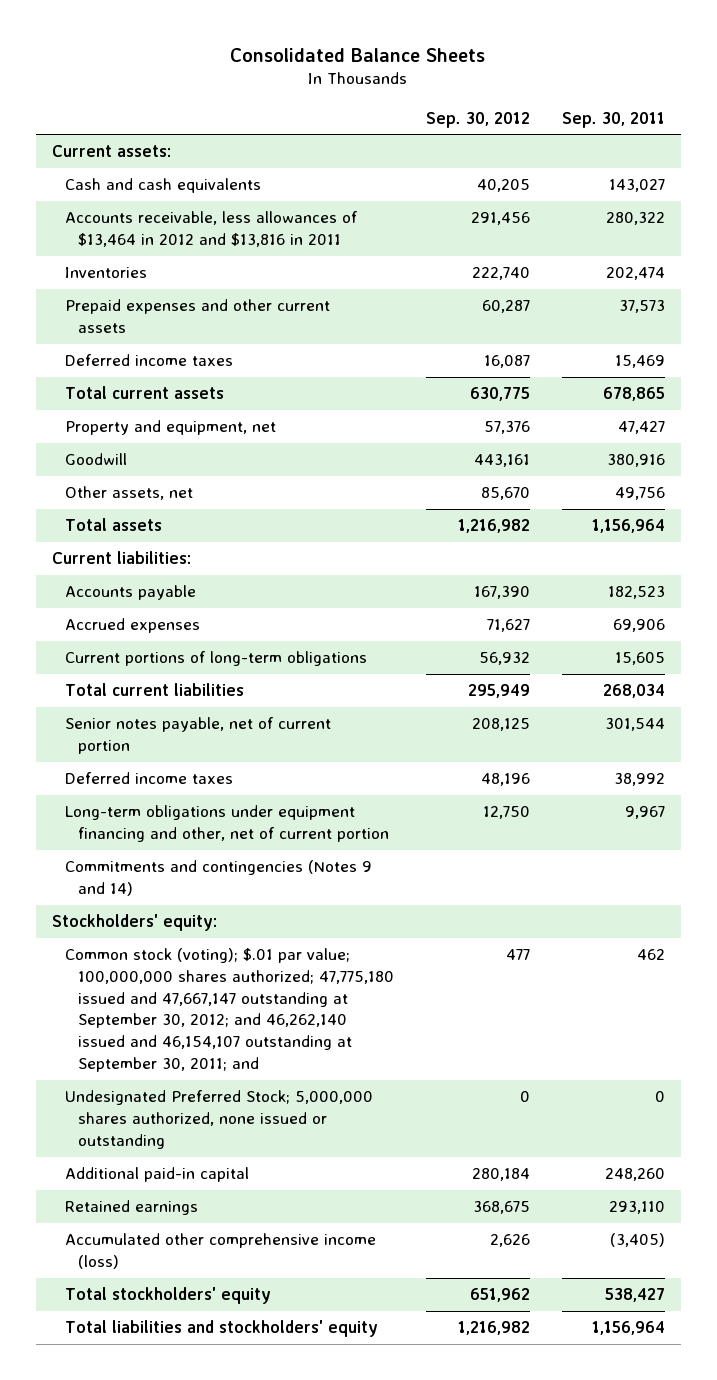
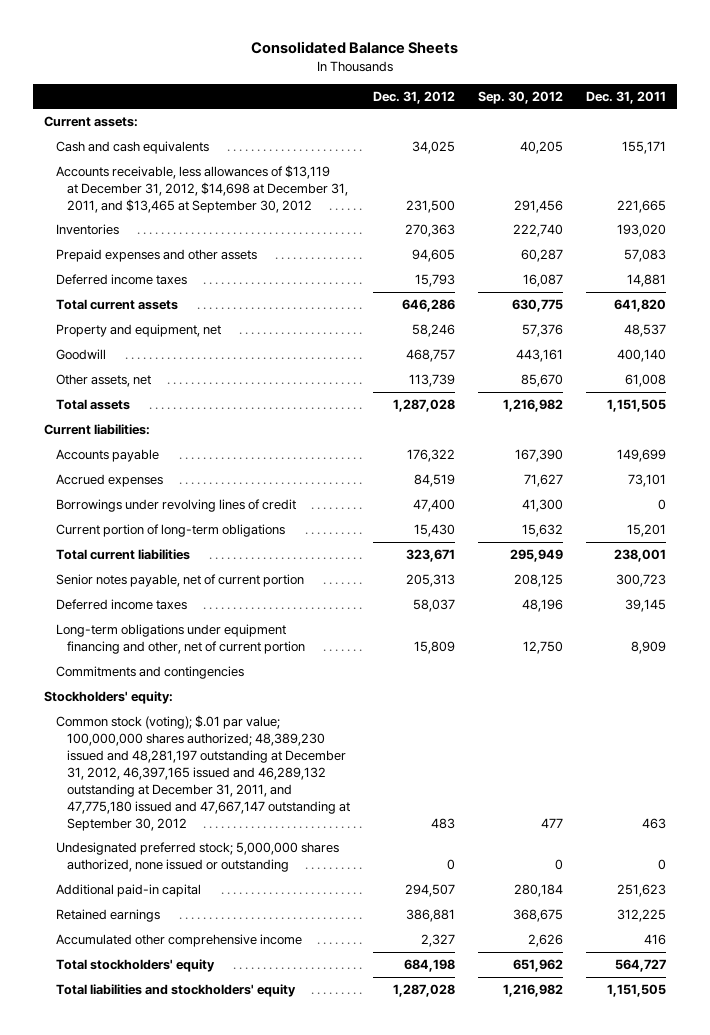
- | Sep. 30, 2012 | Sep. 30, 2011
+ | Dec. 31, 2012 | Sep. 30, 2012 | Dec. 31, 2011
- Accounts receivable, less allowances of $13,464 in 2012 and $13,816 in 2011 | 291,456 | 280,322
+ Accounts receivable, less allowances of $13,119 at December 31, 2012, $14,698 at December 31, 2011, and $13,465 at September 30, 2012 | 231,500 | 291,456 | 221,665
- Prepaid expenses and other current assets | 60,287 | 37,573
+ Prepaid expenses and other assets | 94,605 | 60,287 | 57,083
- Current portions of long-term obligations | 56,932 | 15,605
+ Borrowings under revolving lines of credit | 47,400 | 41,300 | 0
+ Current portion of long-term obligations | 15,430 | 15,632 | 15,201
- Commitments and contingencies (Notes 9 and 14)
+ Commitments and contingencies
- Common stock (voting); $.01 par value; 100,000,000 shares authorized; 47,775,180 issued and 47,667,147 outstanding at September 30, 2012; and 46,262,140 issued and 46,154,107 outstanding at September 30, 2011; and | 477 | 462
- Undesignated Preferred Stock; 5,000,000 shares authorized, none issued or outstanding | 0 | 0
+ Common stock (voting); $.01 par value; 100,000,000 shares authorized; 48,389,230 issued and 48,281,197 outstanding at December 31, 2012, 46,397,165 issued and 46,289,132 outstanding at December 31, 2011, and 47,775,180 issued and 47,667,147 outstanding at September 30, 2012 | 483 | 477 | 463
+ Undesignated preferred stock; 5,000,000 shares authorized, none issued or outstanding | 0 | 0 | 0
- Accumulated other comprehensive income (loss) | 2,626 | (3,405)
+ Accumulated other comprehensive income | 2,327 | 2,626 | 416

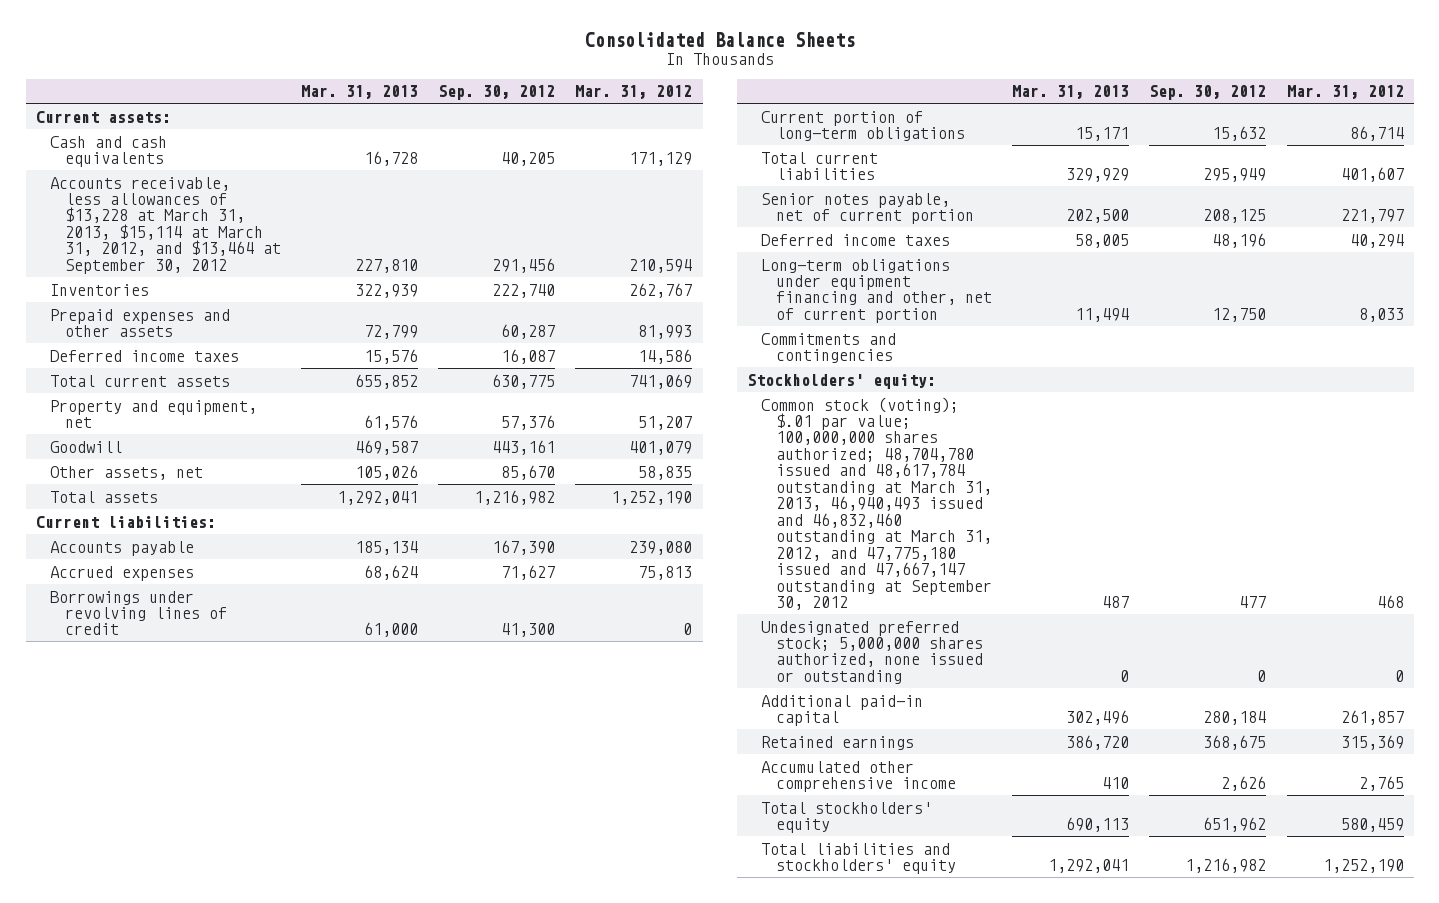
- | Dec. 31, 2012 | Sep. 30, 2012 | Dec. 31, 2011
+ | Mar. 31, 2013 | Sep. 30, 2012 | Mar. 31, 2012
- Accounts receivable, less allowances of $13,119 at December 31, 2012, $14,698 at December 31, 2011, and $13,465 at September 30, 2012 | 231,500 | 291,456 | 221,665
+ Accounts receivable, less allowances of $13,228 at March 31, 2013, $15,114 at March 31, 2012, and $13,464 at September 30, 2012 | 227,810 | 291,456 | 210,594
- Common stock (voting); $.01 par value; 100,000,000 shares authorized; 48,389,230 issued and 48,281,197 outstanding at December 31, 2012, 46,397,165 issued and 46,289,132 outstanding at December 31, 2011, and 47,775,180 issued and 47,667,147 outstanding at September 30, 2012 | 483 | 477 | 463
+ Common stock (voting); $.01 par value; 100,000,000 shares authorized; 48,704,780 issued and 48,617,784 outstanding at March 31, 2013, 46,940,493 issued and 46,832,460 outstanding at March 31, 2012, and 47,775,180 issued and 47,667,147 outstanding at September 30, 2012 | 487 | 477 | 468

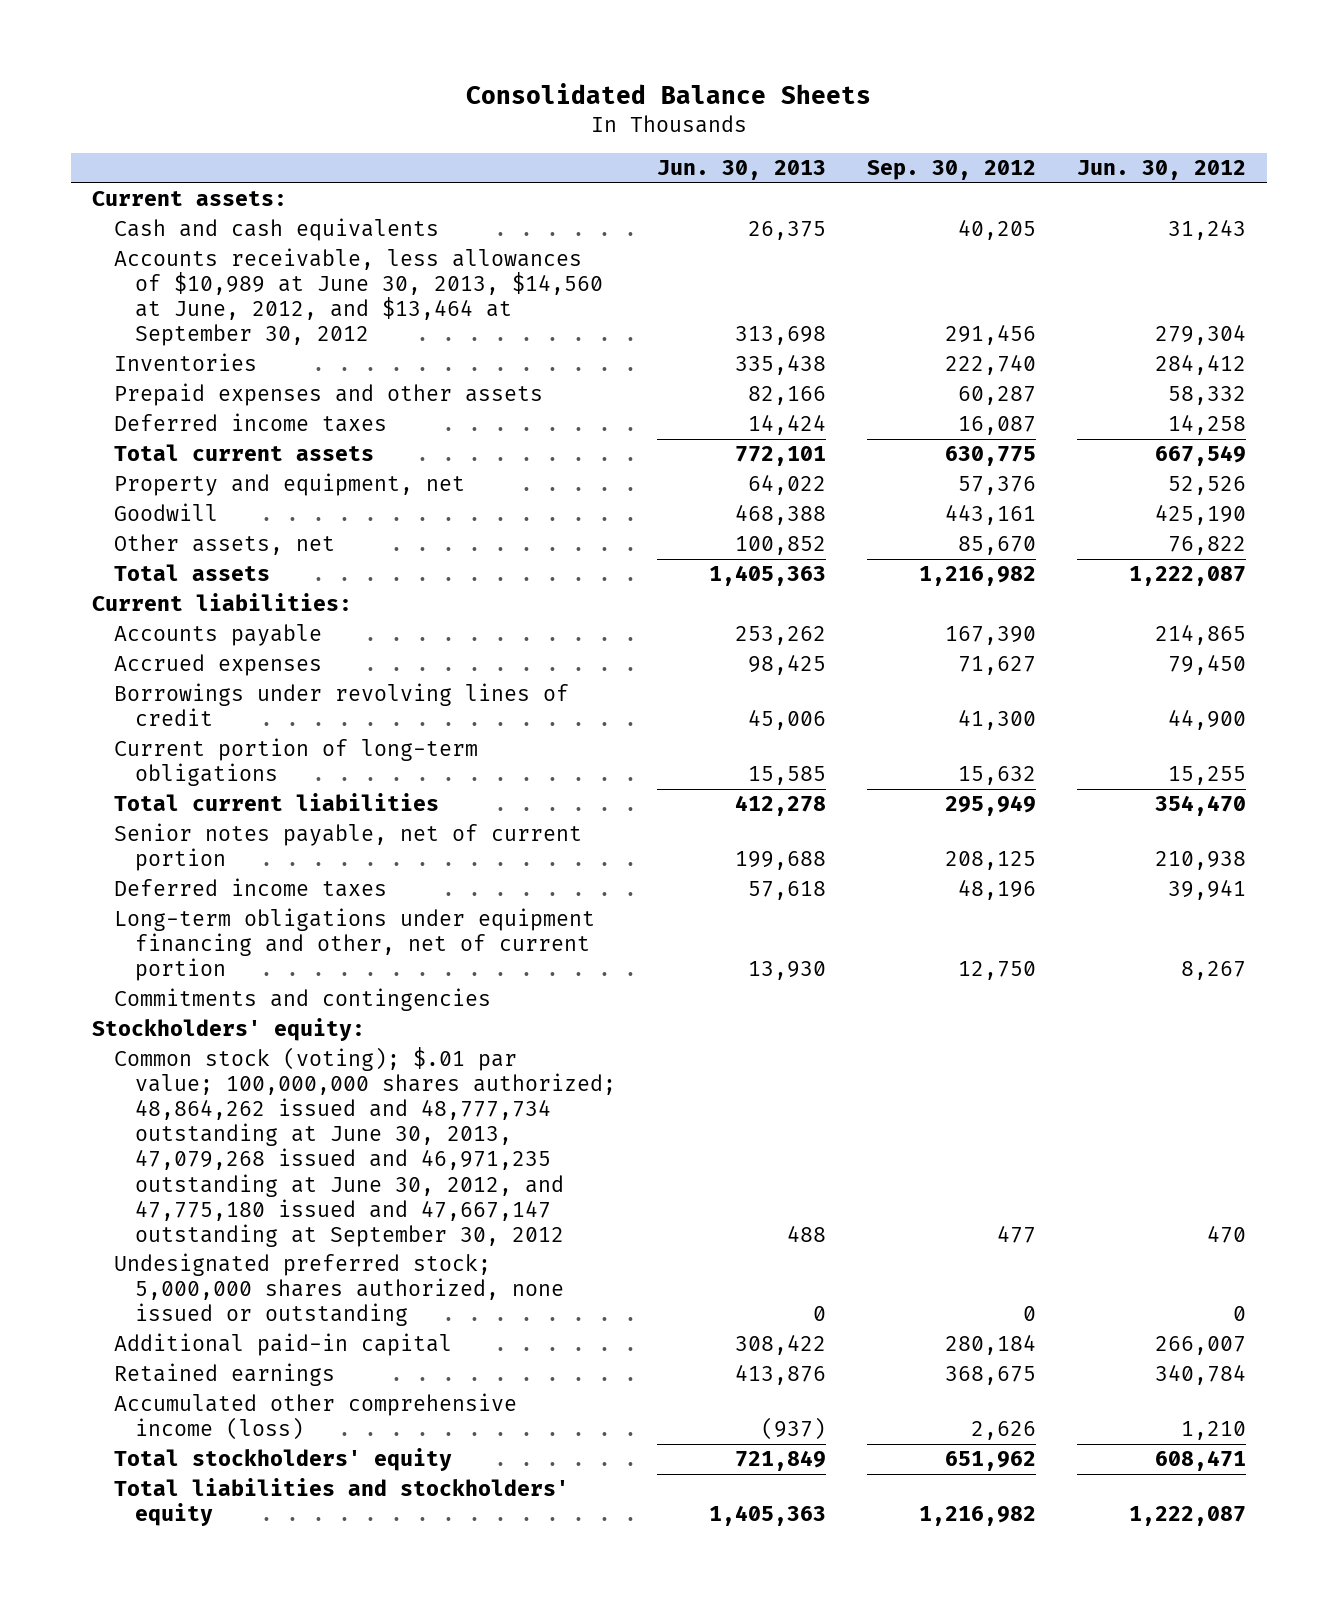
- | Mar. 31, 2013 | Sep. 30, 2012 | Mar. 31, 2012
+ | Jun. 30, 2013 | Sep. 30, 2012 | Jun. 30, 2012
- Accounts receivable, less allowances of $13,228 at March 31, 2013, $15,114 at March 31, 2012, and $13,464 at September 30, 2012 | 227,810 | 291,456 | 210,594
+ Accounts receivable, less allowances of $10,989 at June 30, 2013, $14,560 at June, 2012, and $13,464 at September 30, 2012 | 313,698 | 291,456 | 279,304
- Common stock (voting); $.01 par value; 100,000,000 shares authorized; 48,704,780 issued and 48,617,784 outstanding at March 31, 2013, 46,940,493 issued and 46,832,460 outstanding at March 31, 2012, and 47,775,180 issued and 47,667,147 outstanding at September 30, 2012 | 487 | 477 | 468
+ Common stock (voting); $.01 par value; 100,000,000 shares authorized; 48,864,262 issued and 48,777,734 outstanding at June 30, 2013, 47,079,268 issued and 46,971,235 outstanding at June 30, 2012, and 47,775,180 issued and 47,667,147 outstanding at September 30, 2012 | 488 | 477 | 470
- Accumulated other comprehensive income | 410 | 2,626 | 2,765
+ Accumulated other comprehensive income (loss) | (937) | 2,626 | 1,210

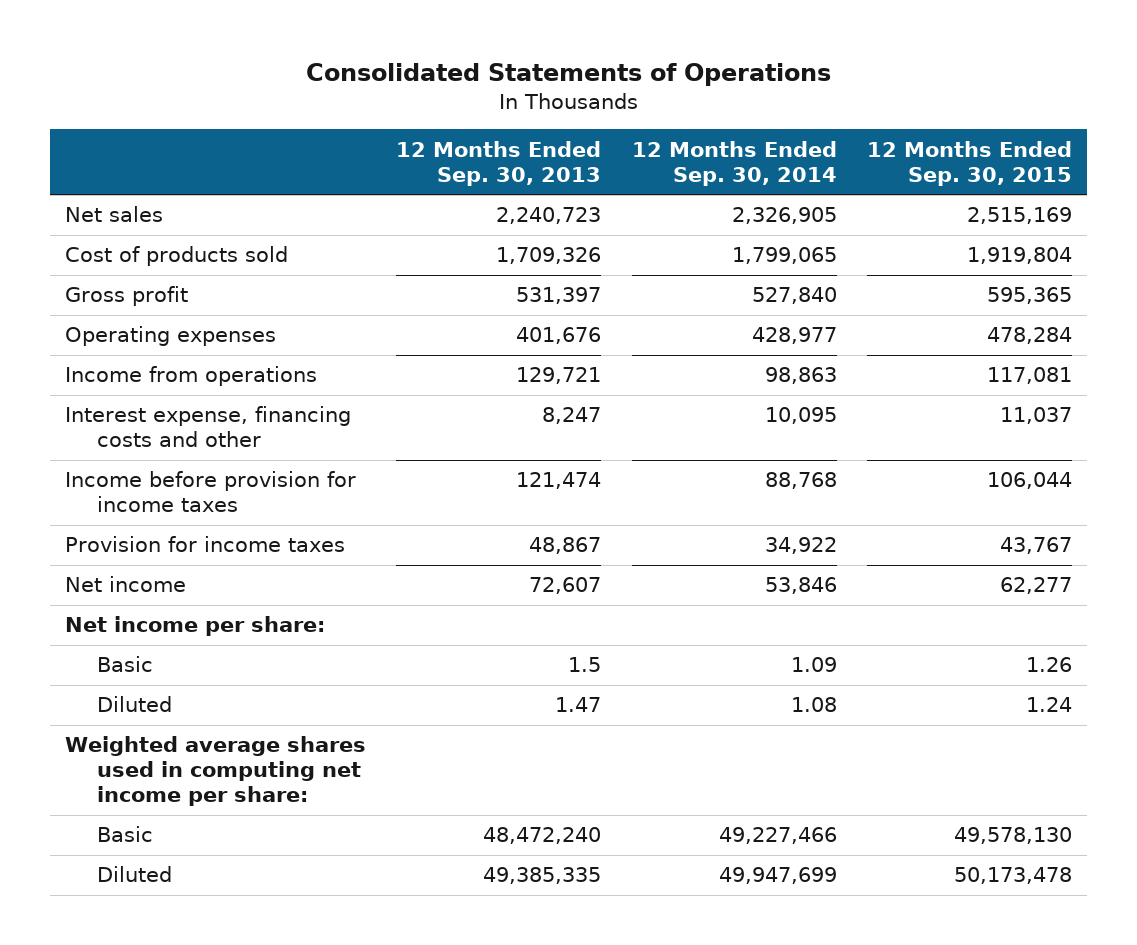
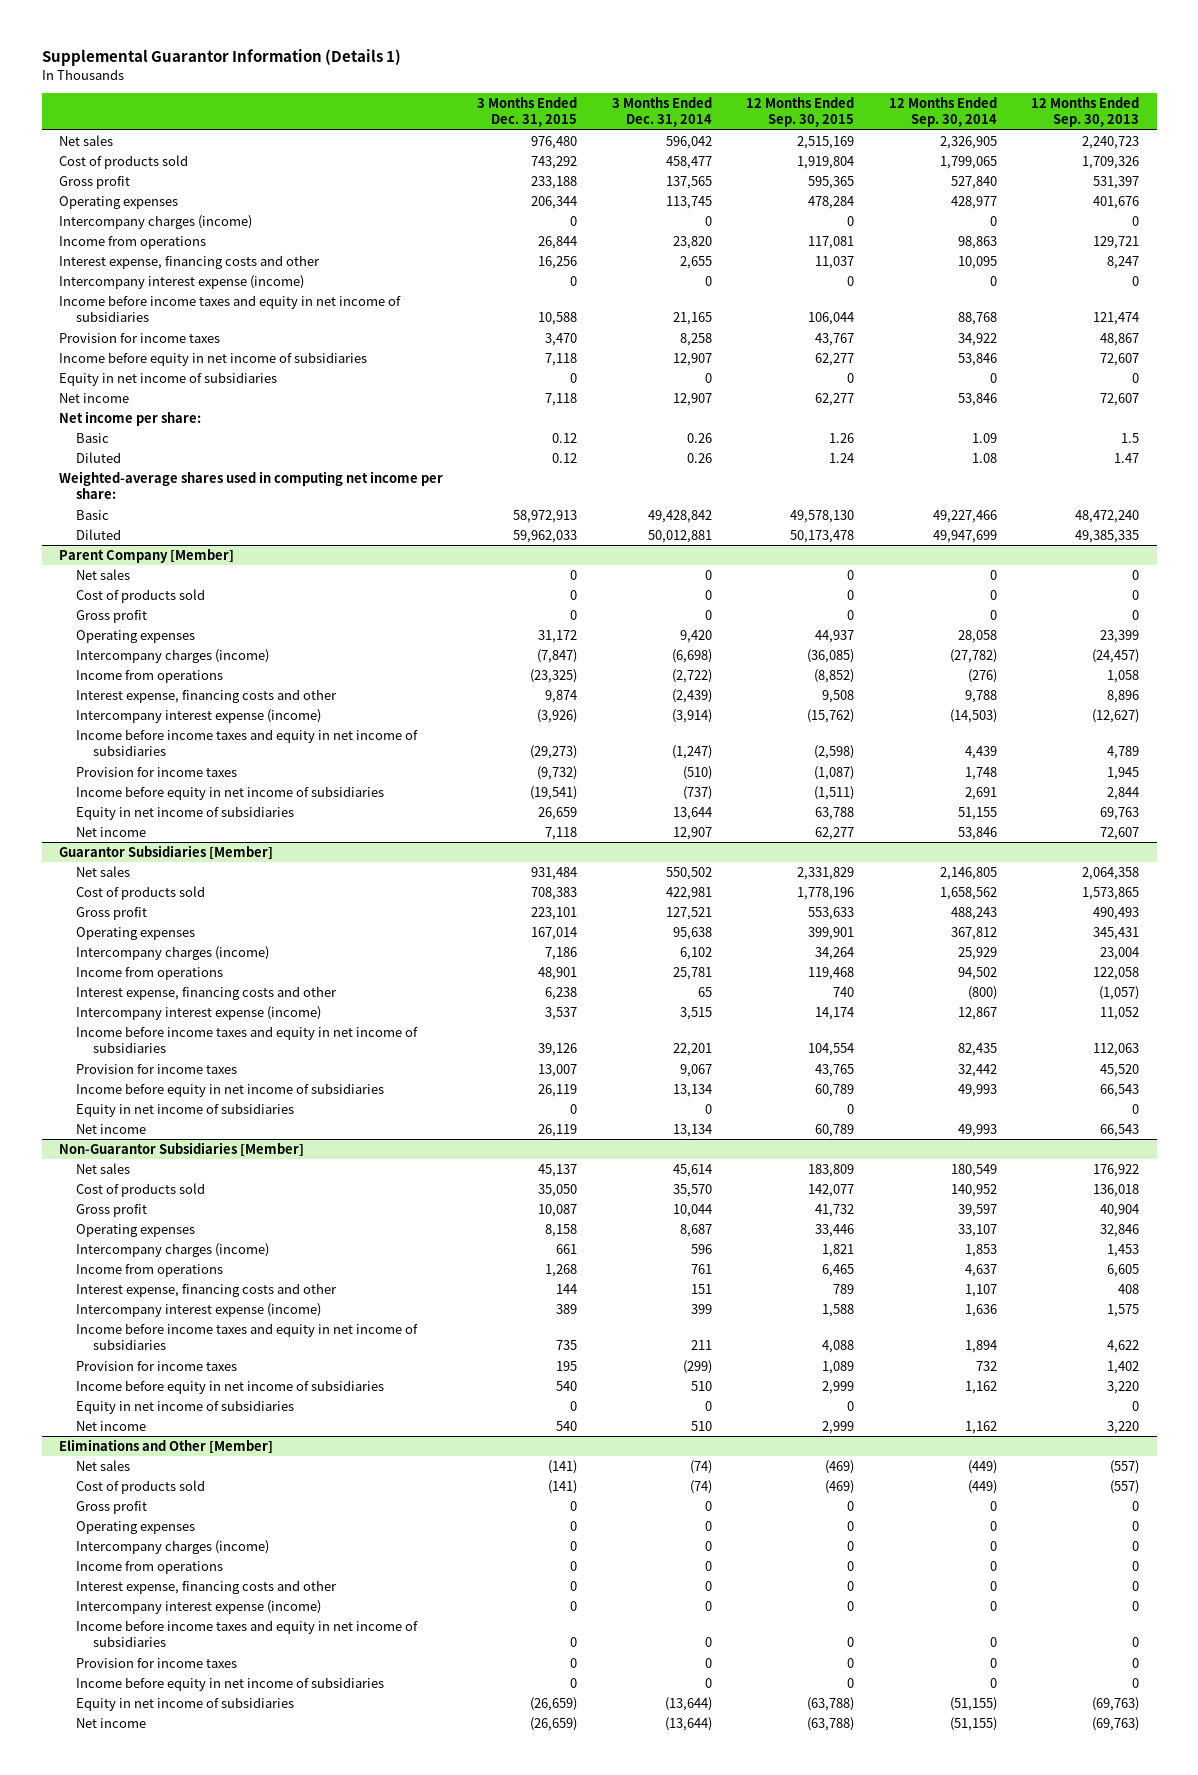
- Consolidated Statements of Operations
+ Supplemental Guarantor Information (Details 1)
- | 12 Months Ended Sep. 30, 2013 | 12 Months Ended Sep. 30, 2014 | 12 Months Ended Sep. 30, 2015
+ | 3 Months Ended Dec. 31, 2015 | 3 Months Ended Dec. 31, 2014 | 12 Months Ended Sep. 30, 2015 | 12 Months Ended Sep. 30, 2014 | 12 Months Ended Sep. 30, 2013
+ Intercompany charges (income) | 0 | 0 | 0 | 0 | 0
- Income before provision for income taxes | 121,474 | 88,768 | 106,044
+ Intercompany interest expense (income) | 0 | 0 | 0 | 0 | 0
+ Income before income taxes and equity in net income of subsidiaries | 10,588 | 21,165 | 106,044 | 88,768 | 121,474
+ Income before equity in net income of subsidiaries | 7,118 | 12,907 | 62,277 | 53,846 | 72,607
+ Equity in net income of subsidiaries | 0 | 0 | 0 | 0 | 0
- Weighted average shares used in computing net income per share:
+ Weighted-average shares used in computing net income per share:
+ Parent Company [Member]
+ Net sales | 0 | 0 | 0 | 0 | 0
+ Cost of products sold | 0 | 0 | 0 | 0 | 0
+ Gross profit | 0 | 0 | 0 | 0 | 0
+ Operating expenses | 31,172 | 9,420 | 44,937 | 28,058 | 23,399
+ Intercompany charges (income) | (7,847) | (6,698) | (36,085) | (27,782) | (24,457)
+ Income from operations | (23,325) | (2,722) | (8,852) | (276) | 1,058
+ Interest expense, financing costs and other | 9,874 | (2,439) | 9,508 | 9,788 | 8,896
+ Intercompany interest expense (income) | (3,926) | (3,914) | (15,762) | (14,503) | (12,627)
+ Income before income taxes and equity in net income of subsidiaries | (29,273) | (1,247) | (2,598) | 4,439 | 4,789
+ Provision for income taxes | (9,732) | (510) | (1,087) | 1,748 | 1,945
+ Income before equity in net income of subsidiaries | (19,541) | (737) | (1,511) | 2,691 | 2,844
+ Equity in net income of subsidiaries | 26,659 | 13,644 | 63,788 | 51,155 | 69,763
+ Net income | 7,118 | 12,907 | 62,277 | 53,846 | 72,607
+ Guarantor Subsidiaries [Member]
+ Net sales | 931,484 | 550,502 | 2,331,829 | 2,146,805 | 2,064,358
+ Cost of products sold | 708,383 | 422,981 | 1,778,196 | 1,658,562 | 1,573,865
+ Gross profit | 223,101 | 127,521 | 553,633 | 488,243 | 490,493
+ Operating expenses | 167,014 | 95,638 | 399,901 | 367,812 | 345,431
+ Intercompany charges (income) | 7,186 | 6,102 | 34,264 | 25,929 | 23,004
+ Income from operations | 48,901 | 25,781 | 119,468 | 94,502 | 122,058
+ Interest expense, financing costs and other | 6,238 | 65 | 740 | (800) | (1,057)
+ Intercompany interest expense (income) | 3,537 | 3,515 | 14,174 | 12,867 | 11,052
+ Income before income taxes and equity in net income of subsidiaries | 39,126 | 22,201 | 104,554 | 82,435 | 112,063
+ Provision for income taxes | 13,007 | 9,067 | 43,765 | 32,442 | 45,520
+ Income before equity in net income of subsidiaries | 26,119 | 13,134 | 60,789 | 49,993 | 66,543
+ Equity in net income of subsidiaries | 0 | 0 | 0 | | 0
+ Net income | 26,119 | 13,134 | 60,789 | 49,993 | 66,543
+ Non-Guarantor Subsidiaries [Member]
+ Net sales | 45,137 | 45,614 | 183,809 | 180,549 | 176,922
+ Cost of products sold | 35,050 | 35,570 | 142,077 | 140,952 | 136,018
+ Gross profit | 10,087 | 10,044 | 41,732 | 39,597 | 40,904
+ Operating expenses | 8,158 | 8,687 | 33,446 | 33,107 | 32,846
+ Intercompany charges (income) | 661 | 596 | 1,821 | 1,853 | 1,453
+ Income from operations | 1,268 | 761 | 6,465 | 4,637 | 6,605
+ Interest expense, financing costs and other | 144 | 151 | 789 | 1,107 | 408
+ Intercompany interest expense (income) | 389 | 399 | 1,588 | 1,636 | 1,575
+ Income before income taxes and equity in net income of subsidiaries | 735 | 211 | 4,088 | 1,894 | 4,622
+ Provision for income taxes | 195 | (299) | 1,089 | 732 | 1,402
+ Income before equity in net income of subsidiaries | 540 | 510 | 2,999 | 1,162 | 3,220
+ Equity in net income of subsidiaries | 0 | 0 | 0 | | 0
+ Net income | 540 | 510 | 2,999 | 1,162 | 3,220
+ Eliminations and Other [Member]
+ Net sales | (141) | (74) | (469) | (449) | (557)
+ Cost of products sold | (141) | (74) | (469) | (449) | (557)
+ Gross profit | 0 | 0 | 0 | 0 | 0
+ Operating expenses | 0 | 0 | 0 | 0 | 0
+ Intercompany charges (income) | 0 | 0 | 0 | 0 | 0
+ Income from operations | 0 | 0 | 0 | 0 | 0
+ Interest expense, financing costs and other | 0 | 0 | 0 | 0 | 0
+ Intercompany interest expense (income) | 0 | 0 | 0 | 0 | 0
+ Income before income taxes and equity in net income of subsidiaries | 0 | 0 | 0 | 0 | 0
+ Provision for income taxes | 0 | 0 | 0 | 0 | 0
+ Income before equity in net income of subsidiaries | 0 | 0 | 0 | 0 | 0
+ Equity in net income of subsidiaries | (26,659) | (13,644) | (63,788) | (51,155) | (69,763)
+ Net income | (26,659) | (13,644) | (63,788) | (51,155) | (69,763)

